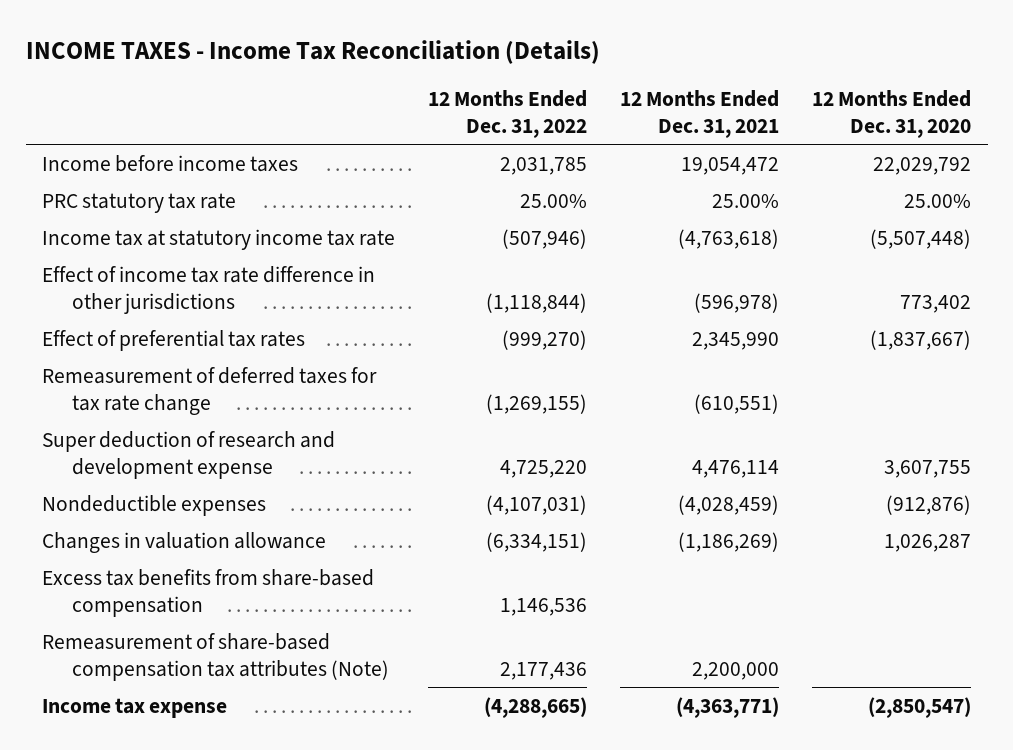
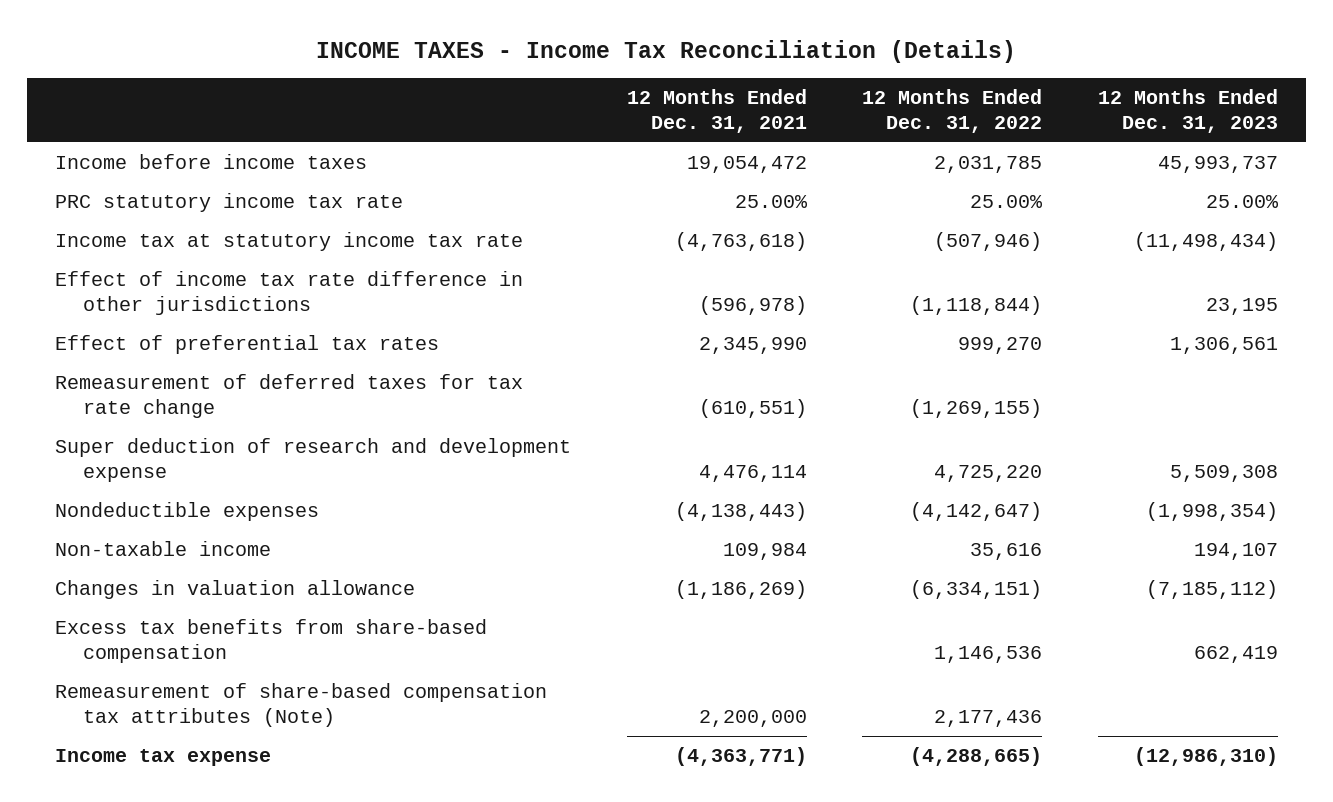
- | 12 Months Ended Dec. 31, 2022 | 12 Months Ended Dec. 31, 2021 | 12 Months Ended Dec. 31, 2020
+ | 12 Months Ended Dec. 31, 2021 | 12 Months Ended Dec. 31, 2022 | 12 Months Ended Dec. 31, 2023
- PRC statutory tax rate | 25.00% | 25.00% | 25.00%
+ PRC statutory income tax rate | 25.00% | 25.00% | 25.00%
- Effect of preferential tax rates | (999,270) | 2,345,990 | (1,837,667)
+ Effect of preferential tax rates | 2,345,990 | 999,270 | 1,306,561
- Nondeductible expenses | (4,107,031) | (4,028,459) | (912,876)
+ Nondeductible expenses | (4,138,443) | (4,142,647) | (1,998,354)
+ Non-taxable income | 109,984 | 35,616 | 194,107

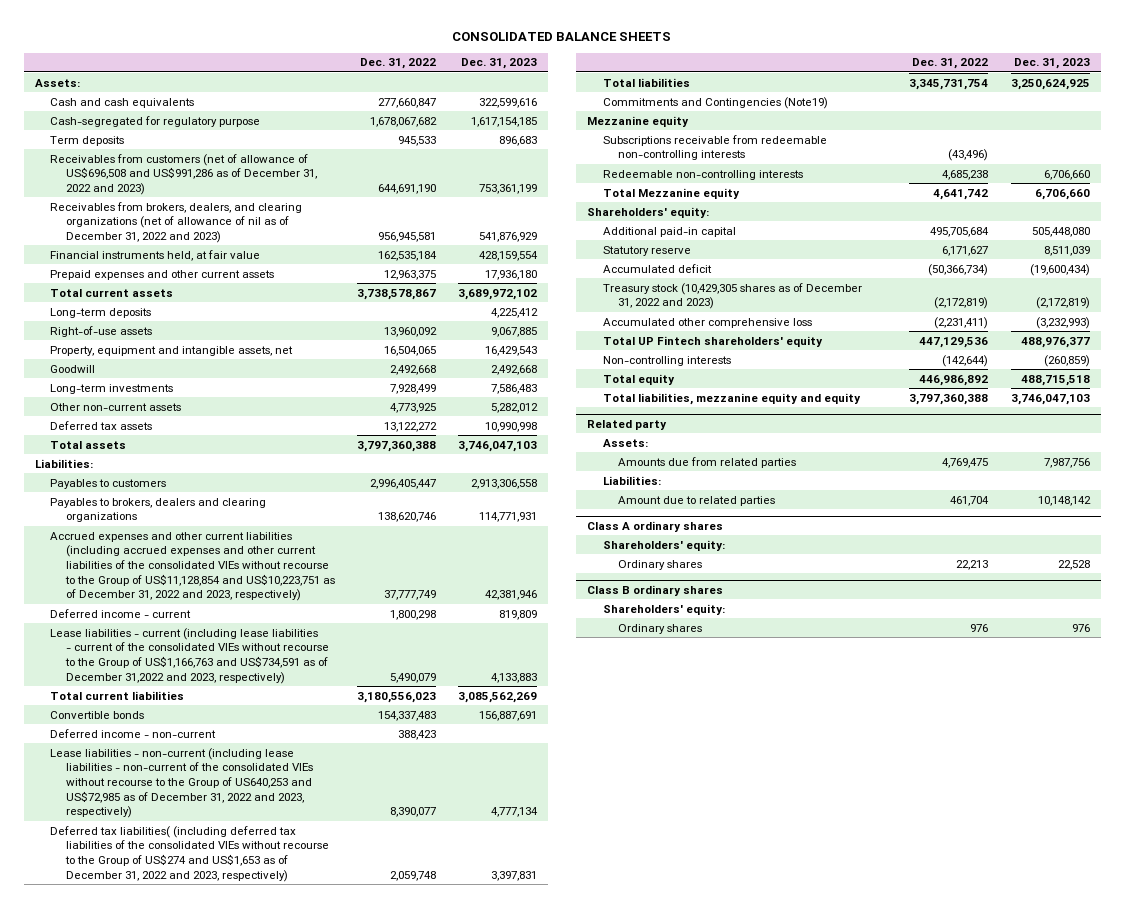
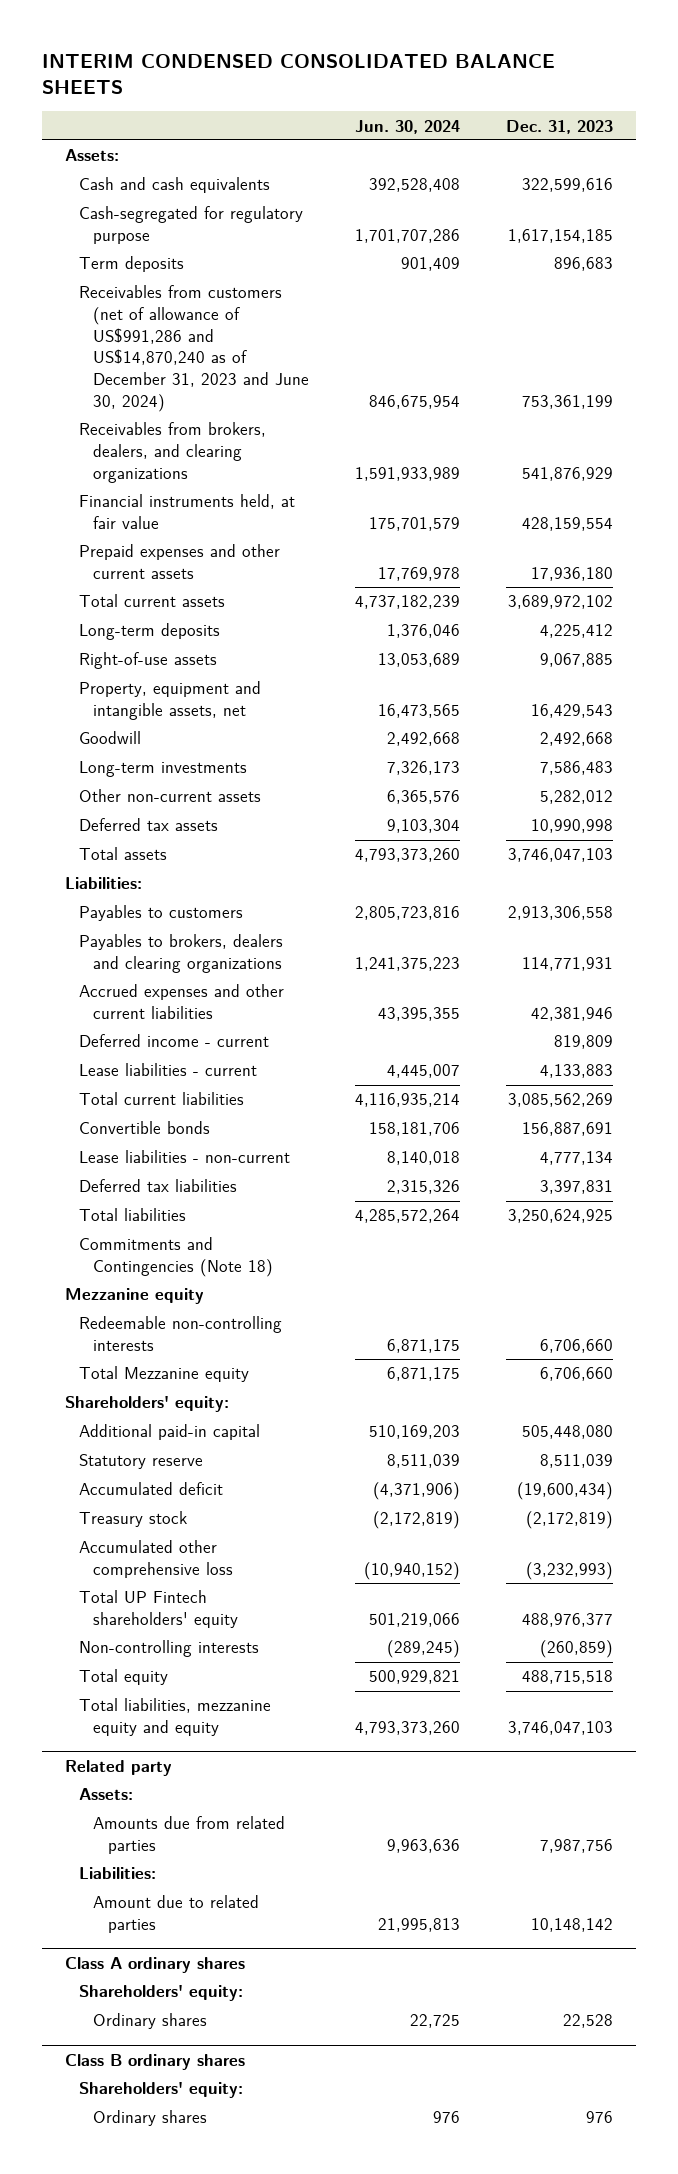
- CONSOLIDATED BALANCE SHEETS
+ INTERIM CONDENSED CONSOLIDATED BALANCE SHEETS
- | Dec. 31, 2022 | Dec. 31, 2023
+ | Jun. 30, 2024 | Dec. 31, 2023
- Receivables from customers (net of allowance of US$696,508 and US$991,286 as of December 31, 2022 and 2023) | 644,691,190 | 753,361,199
- Receivables from brokers, dealers, and clearing organizations (net of allowance of nil as of December 31, 2022 and 2023) | 956,945,581 | 541,876,929
+ Receivables from customers (net of allowance of US$991,286 and US$14,870,240 as of December 31, 2023 and June 30, 2024) | 846,675,954 | 753,361,199
+ Receivables from brokers, dealers, and clearing organizations | 1,591,933,989 | 541,876,929
- Accrued expenses and other current liabilities (including accrued expenses and other current liabilities of the consolidated VIEs without recourse to the Group of US$11,128,854 and US$10,223,751 as of December 31, 2022 and 2023, respectively) | 37,777,749 | 42,381,946
+ Accrued expenses and other current liabilities | 43,395,355 | 42,381,946
- Lease liabilities - current (including lease liabilities - current of the consolidated VIEs without recourse to the Group of US$1,166,763 and US$734,591 as of December 31,2022 and 2023, respectively) | 5,490,079 | 4,133,883
+ Lease liabilities - current | 4,445,007 | 4,133,883
- Deferred income - non-current | 388,423 |
- Lease liabilities - non-current (including lease liabilities - non-current of the consolidated VIEs without recourse to the Group of US640,253 and US$72,985 as of December 31, 2022 and 2023, respectively) | 8,390,077 | 4,777,134
- Deferred tax liabilities( (including deferred tax liabilities of the consolidated VIEs without recourse to the Group of US$274 and US$1,653 as of December 31, 2022 and 2023, respectively) | 2,059,748 | 3,397,831
+ Lease liabilities - non-current | 8,140,018 | 4,777,134
+ Deferred tax liabilities | 2,315,326 | 3,397,831
- Commitments and Contingencies (Note19)
+ Commitments and Contingencies (Note 18)
- Subscriptions receivable from redeemable non-controlling interests | (43,496) |
- Treasury stock (10,429,305 shares as of December 31, 2022 and 2023) | (2,172,819) | (2,172,819)
+ Treasury stock | (2,172,819) | (2,172,819)

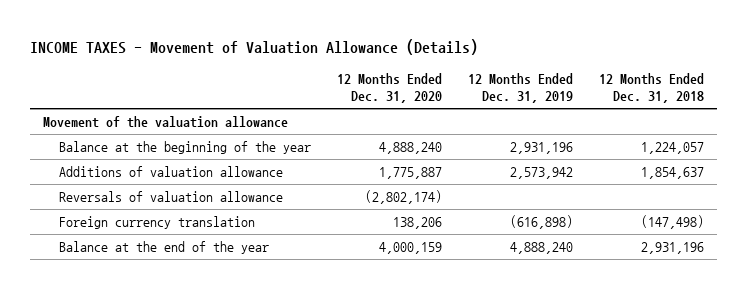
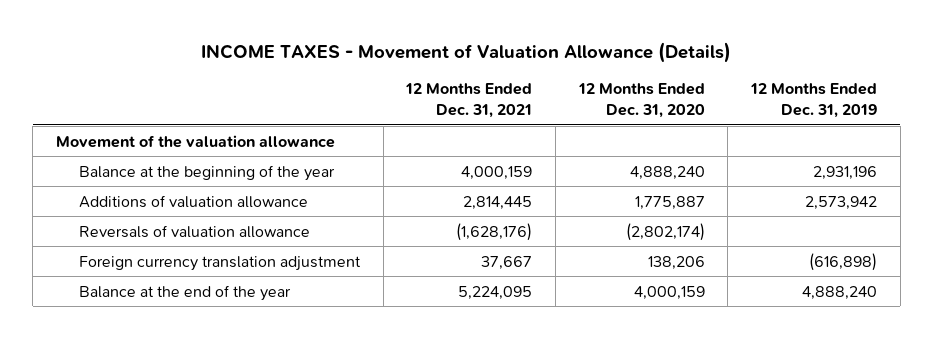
- | 12 Months Ended Dec. 31, 2020 | 12 Months Ended Dec. 31, 2019 | 12 Months Ended Dec. 31, 2018
+ | 12 Months Ended Dec. 31, 2021 | 12 Months Ended Dec. 31, 2020 | 12 Months Ended Dec. 31, 2019
- Foreign currency translation | 138,206 | (616,898) | (147,498)
+ Foreign currency translation adjustment | 37,667 | 138,206 | (616,898)

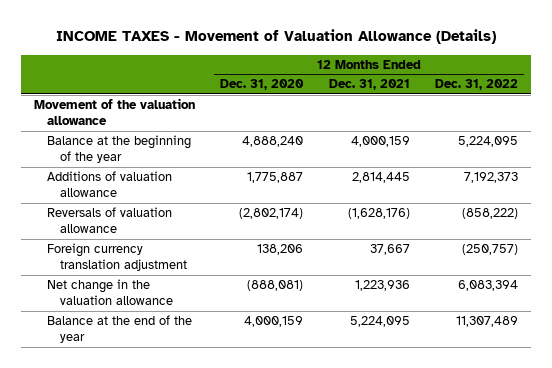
- | 12 Months Ended Dec. 31, 2021 | 12 Months Ended Dec. 31, 2020 | 12 Months Ended Dec. 31, 2019
+ | 12 Months Ended Dec. 31, 2020 | 12 Months Ended Dec. 31, 2021 | 12 Months Ended Dec. 31, 2022
+ Net change in the valuation allowance | (888,081) | 1,223,936 | 6,083,394

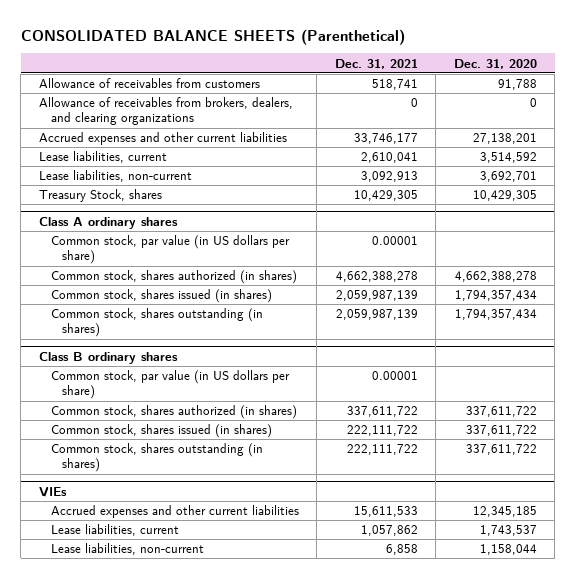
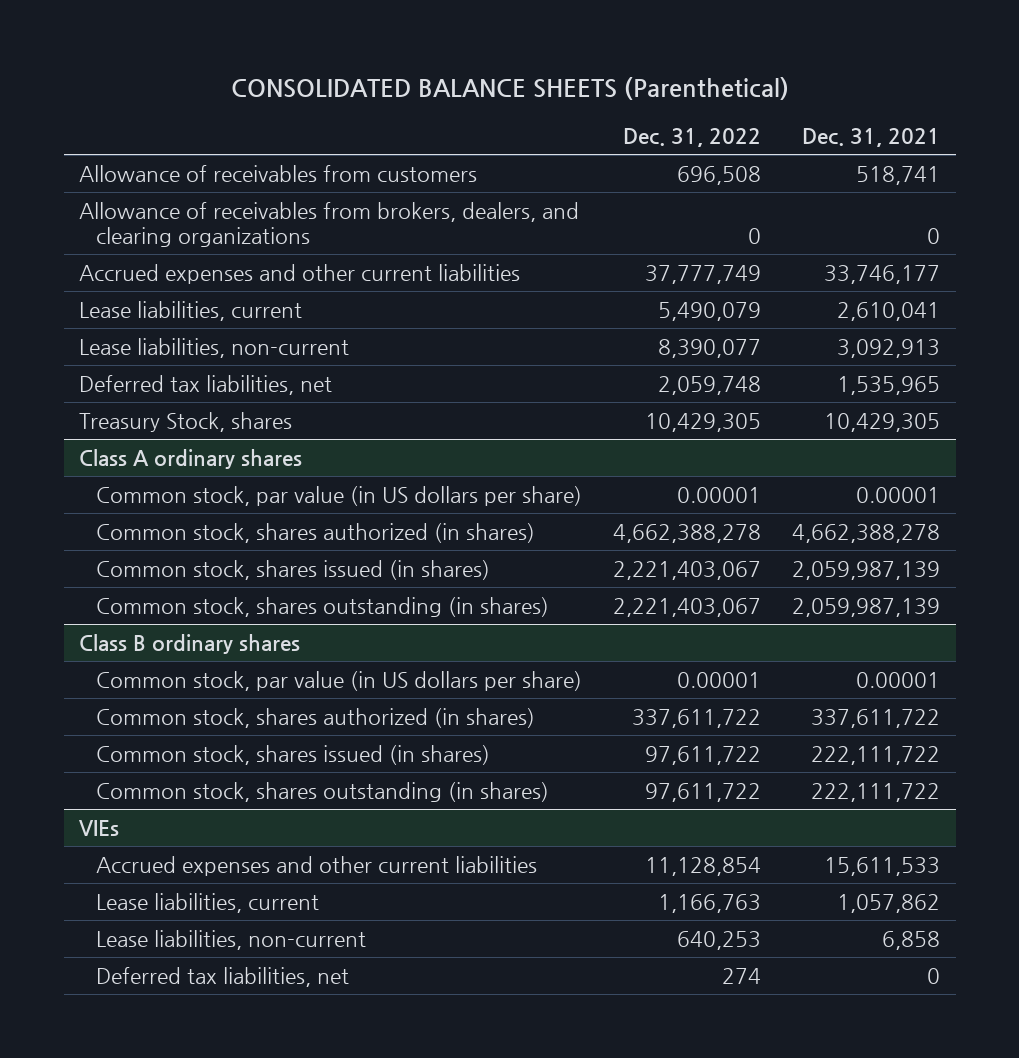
- | Dec. 31, 2021 | Dec. 31, 2020
+ | Dec. 31, 2022 | Dec. 31, 2021
+ Deferred tax liabilities, net | 2,059,748 | 1,535,965
@ VIEs
+ Deferred tax liabilities, net | 274 | 0

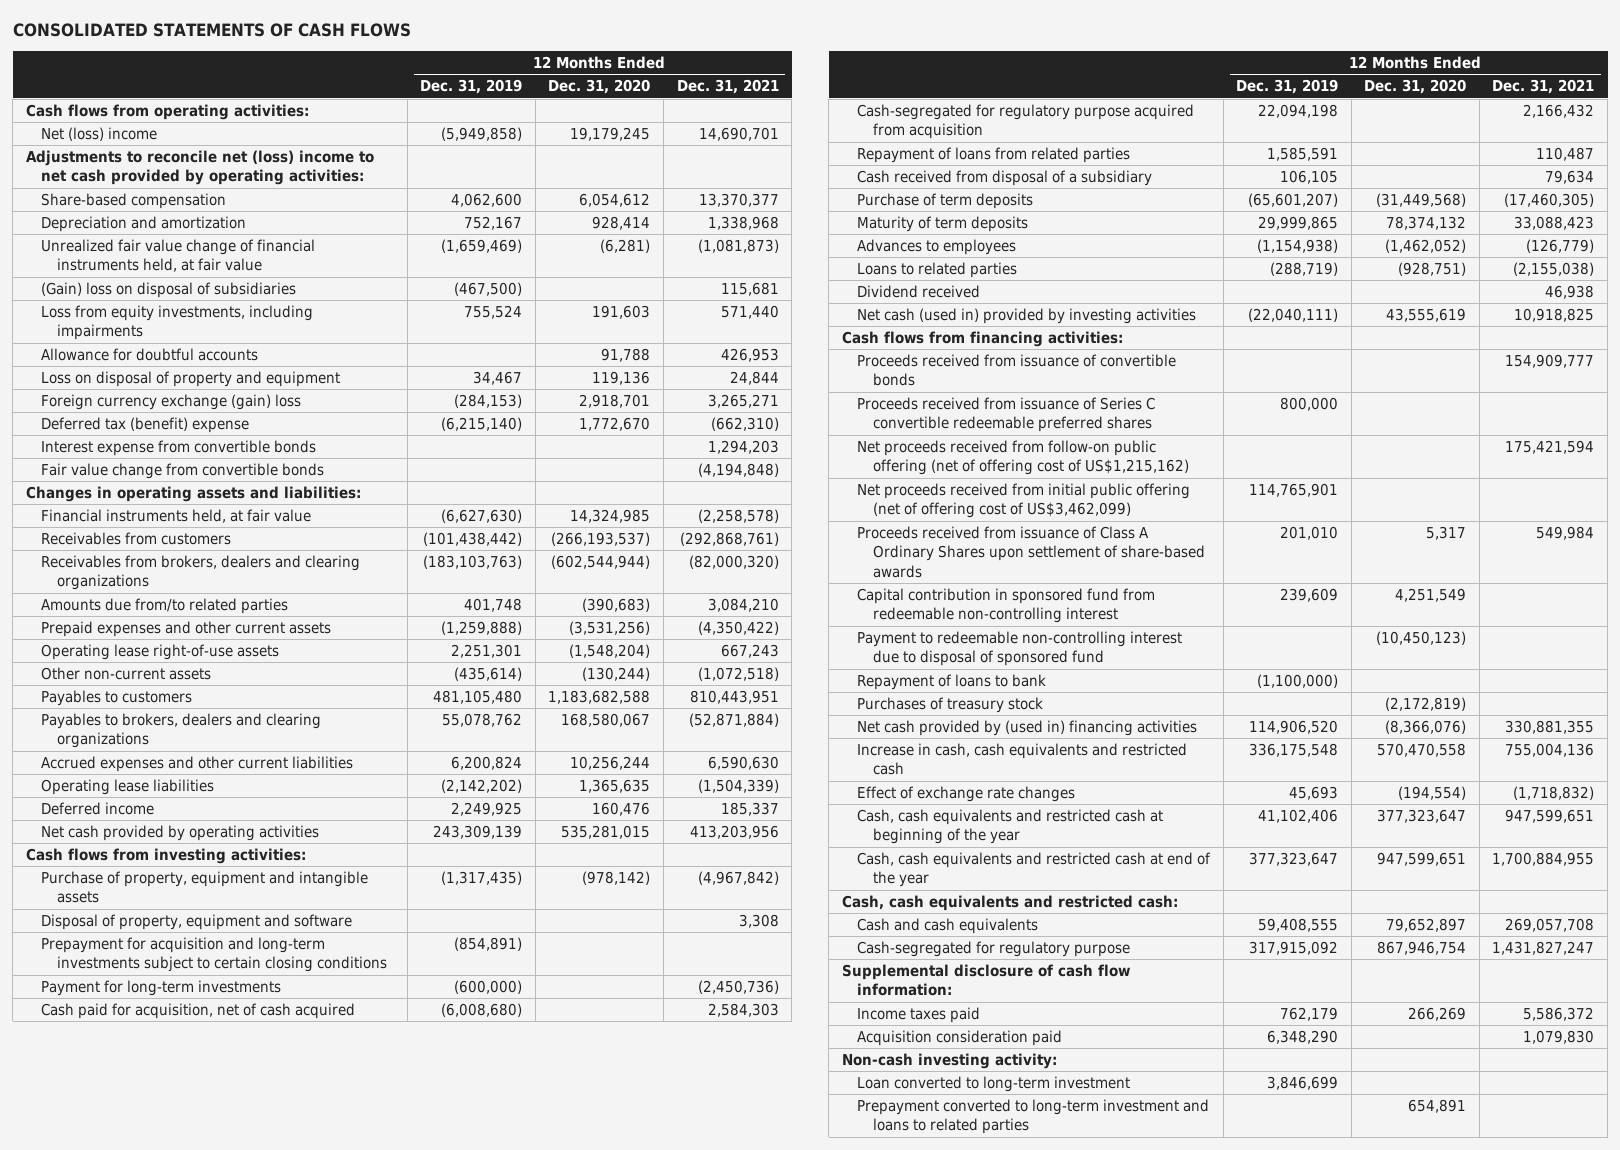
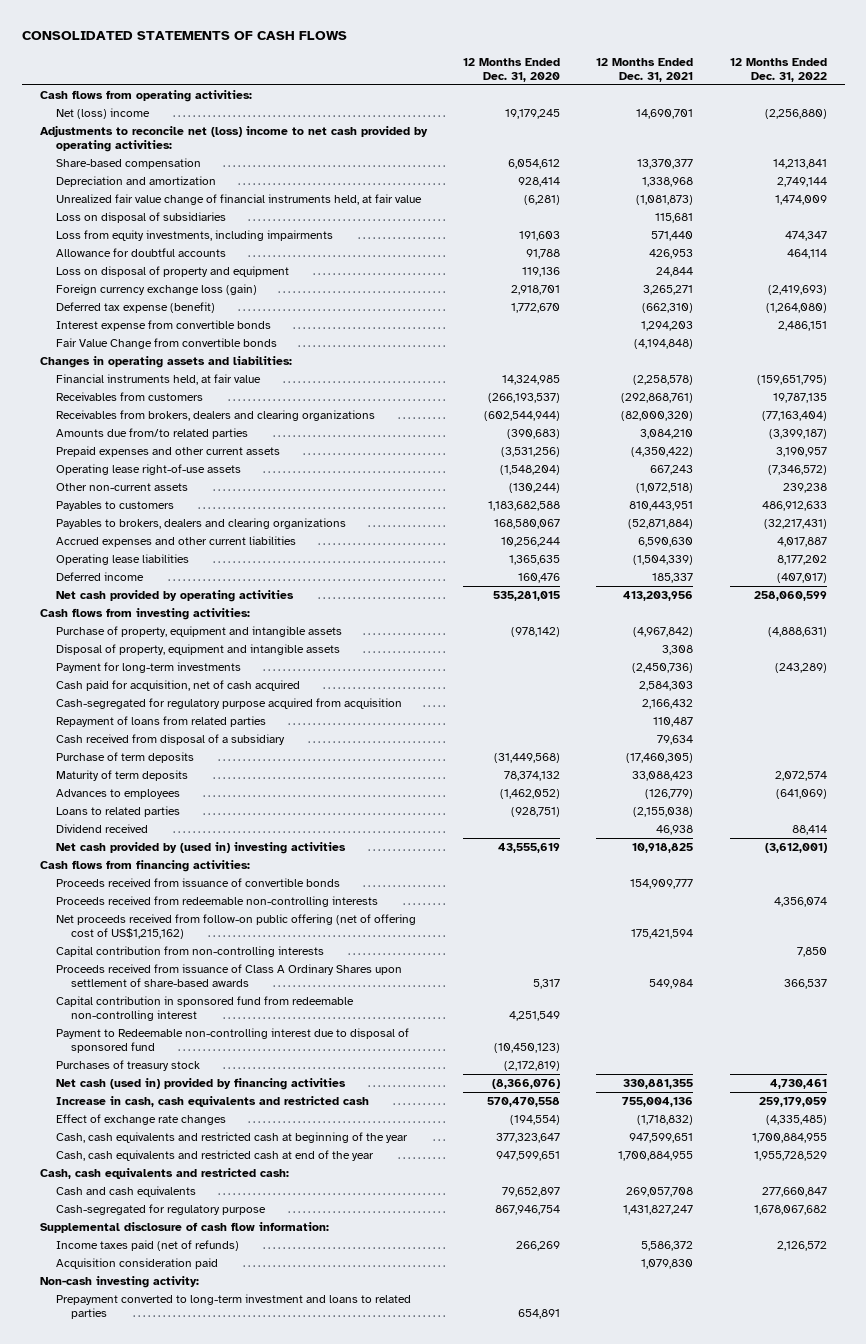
- | 12 Months Ended Dec. 31, 2019 | 12 Months Ended Dec. 31, 2020 | 12 Months Ended Dec. 31, 2021
+ | 12 Months Ended Dec. 31, 2020 | 12 Months Ended Dec. 31, 2021 | 12 Months Ended Dec. 31, 2022
- (Gain) loss on disposal of subsidiaries | (467,500) | | 115,681
+ Loss on disposal of subsidiaries | | 115,681 |
- Foreign currency exchange (gain) loss | (284,153) | 2,918,701 | 3,265,271
- Deferred tax (benefit) expense | (6,215,140) | 1,772,670 | (662,310)
+ Foreign currency exchange loss (gain) | 2,918,701 | 3,265,271 | (2,419,693)
+ Deferred tax expense (benefit) | 1,772,670 | (662,310) | (1,264,080)
- Fair value change from convertible bonds | | | (4,194,848)
+ Fair Value Change from convertible bonds | | (4,194,848) |
- Disposal of property, equipment and software | | | 3,308
- Prepayment for acquisition and long-term investments subject to certain closing conditions | (854,891) | |
+ Disposal of property, equipment and intangible assets | | 3,308 |
- Net cash (used in) provided by investing activities | (22,040,111) | 43,555,619 | 10,918,825
+ Net cash provided by (used in) investing activities | 43,555,619 | 10,918,825 | (3,612,001)
- Proceeds received from issuance of Series C convertible redeemable preferred shares | 800,000 | |
+ Proceeds received from redeemable non-controlling interests | | | 4,356,074
- Net proceeds received from initial public offering (net of offering cost of US$3,462,099) | 114,765,901 | |
+ Capital contribution from non-controlling interests | | | 7,850
- Payment to redeemable non-controlling interest due to disposal of sponsored fund | | (10,450,123) |
- Repayment of loans to bank | (1,100,000) | |
+ Payment to Redeemable non-controlling interest due to disposal of sponsored fund | (10,450,123) | |
- Net cash provided by (used in) financing activities | 114,906,520 | (8,366,076) | 330,881,355
+ Net cash (used in) provided by financing activities | (8,366,076) | 330,881,355 | 4,730,461
- Income taxes paid | 762,179 | 266,269 | 5,586,372
+ Income taxes paid (net of refunds) | 266,269 | 5,586,372 | 2,126,572
- Loan converted to long-term investment | 3,846,699 | |

